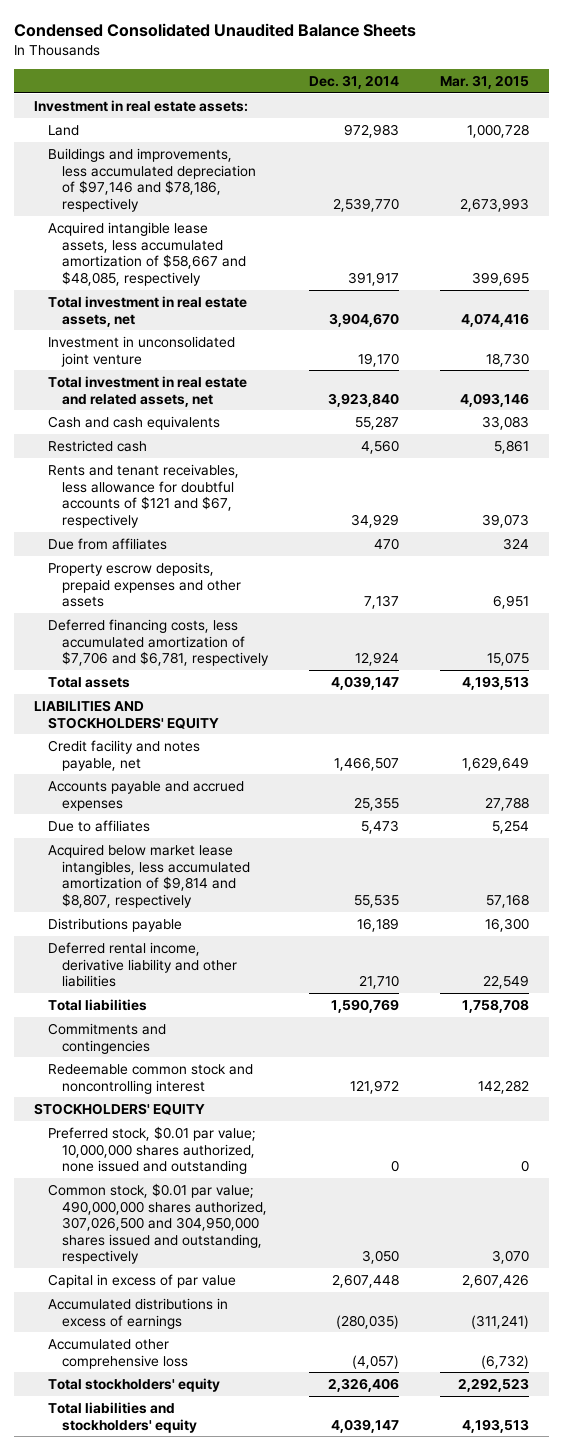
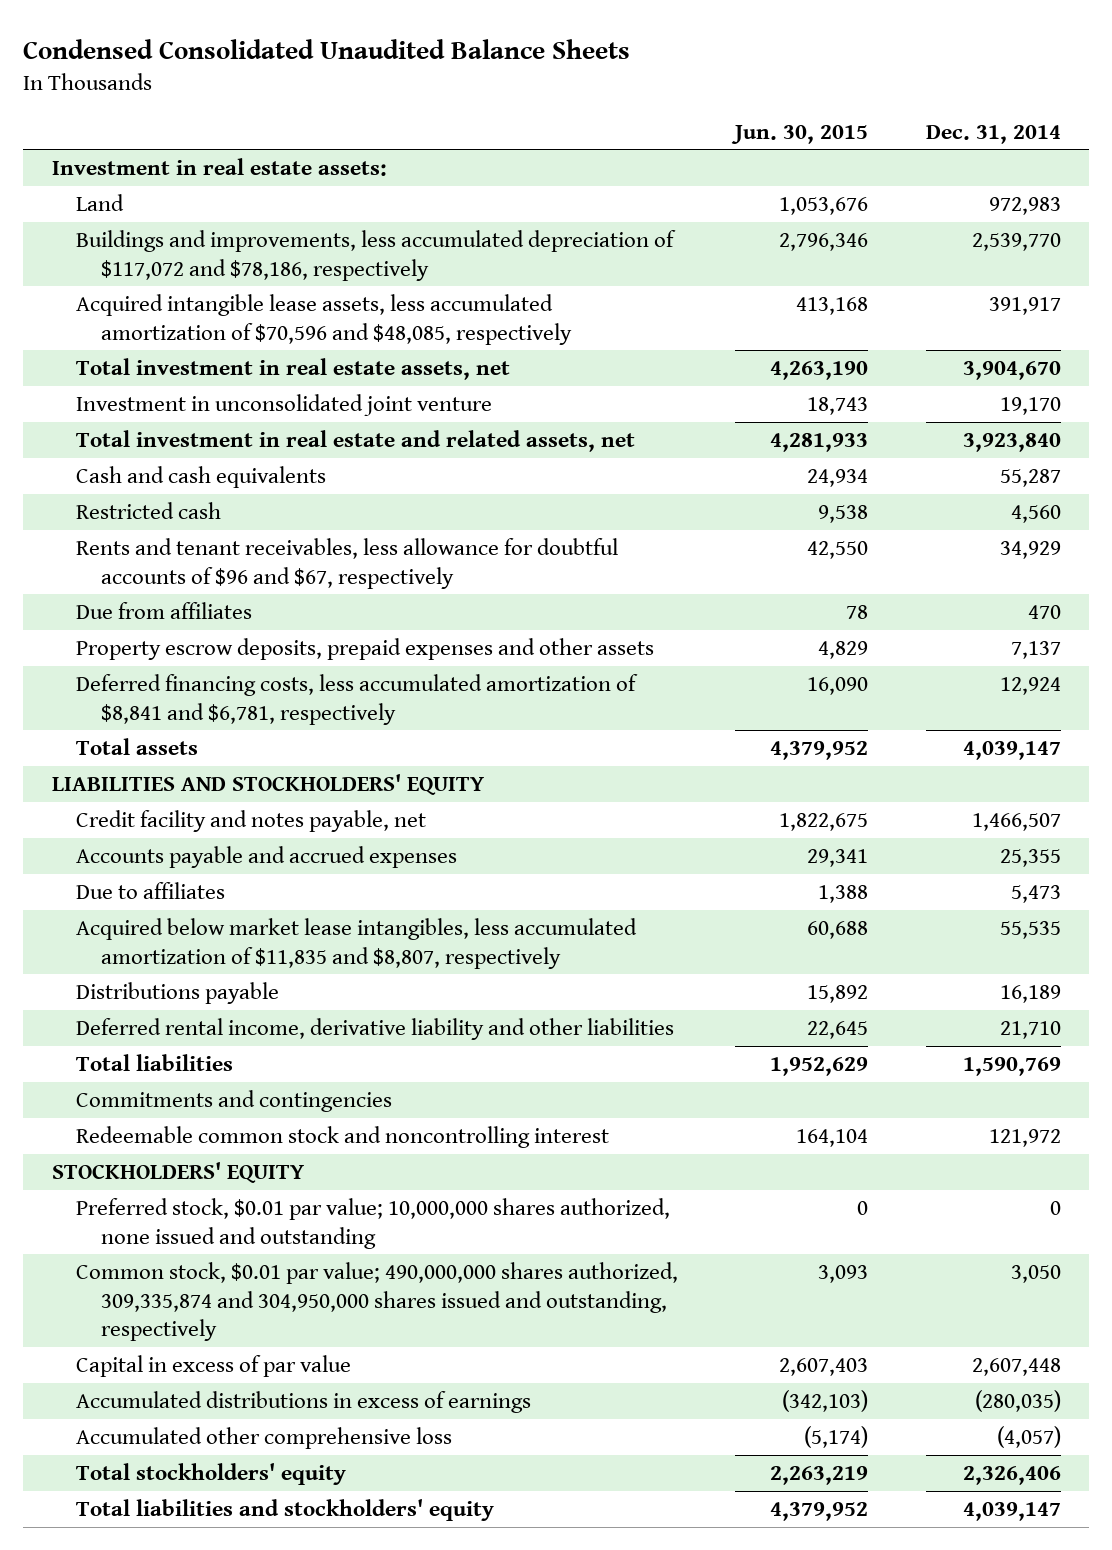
- | Dec. 31, 2014 | Mar. 31, 2015
+ | Jun. 30, 2015 | Dec. 31, 2014
- Buildings and improvements, less accumulated depreciation of $97,146 and $78,186, respectively | 2,539,770 | 2,673,993
- Acquired intangible lease assets, less accumulated amortization of $58,667 and $48,085, respectively | 391,917 | 399,695
+ Buildings and improvements, less accumulated depreciation of $117,072 and $78,186, respectively | 2,796,346 | 2,539,770
+ Acquired intangible lease assets, less accumulated amortization of $70,596 and $48,085, respectively | 413,168 | 391,917
- Rents and tenant receivables, less allowance for doubtful accounts of $121 and $67, respectively | 34,929 | 39,073
+ Rents and tenant receivables, less allowance for doubtful accounts of $96 and $67, respectively | 42,550 | 34,929
- Deferred financing costs, less accumulated amortization of $7,706 and $6,781, respectively | 12,924 | 15,075
+ Deferred financing costs, less accumulated amortization of $8,841 and $6,781, respectively | 16,090 | 12,924
- Acquired below market lease intangibles, less accumulated amortization of $9,814 and $8,807, respectively | 55,535 | 57,168
+ Acquired below market lease intangibles, less accumulated amortization of $11,835 and $8,807, respectively | 60,688 | 55,535
- Common stock, $0.01 par value; 490,000,000 shares authorized, 307,026,500 and 304,950,000 shares issued and outstanding, respectively | 3,050 | 3,070
+ Common stock, $0.01 par value; 490,000,000 shares authorized, 309,335,874 and 304,950,000 shares issued and outstanding, respectively | 3,093 | 3,050

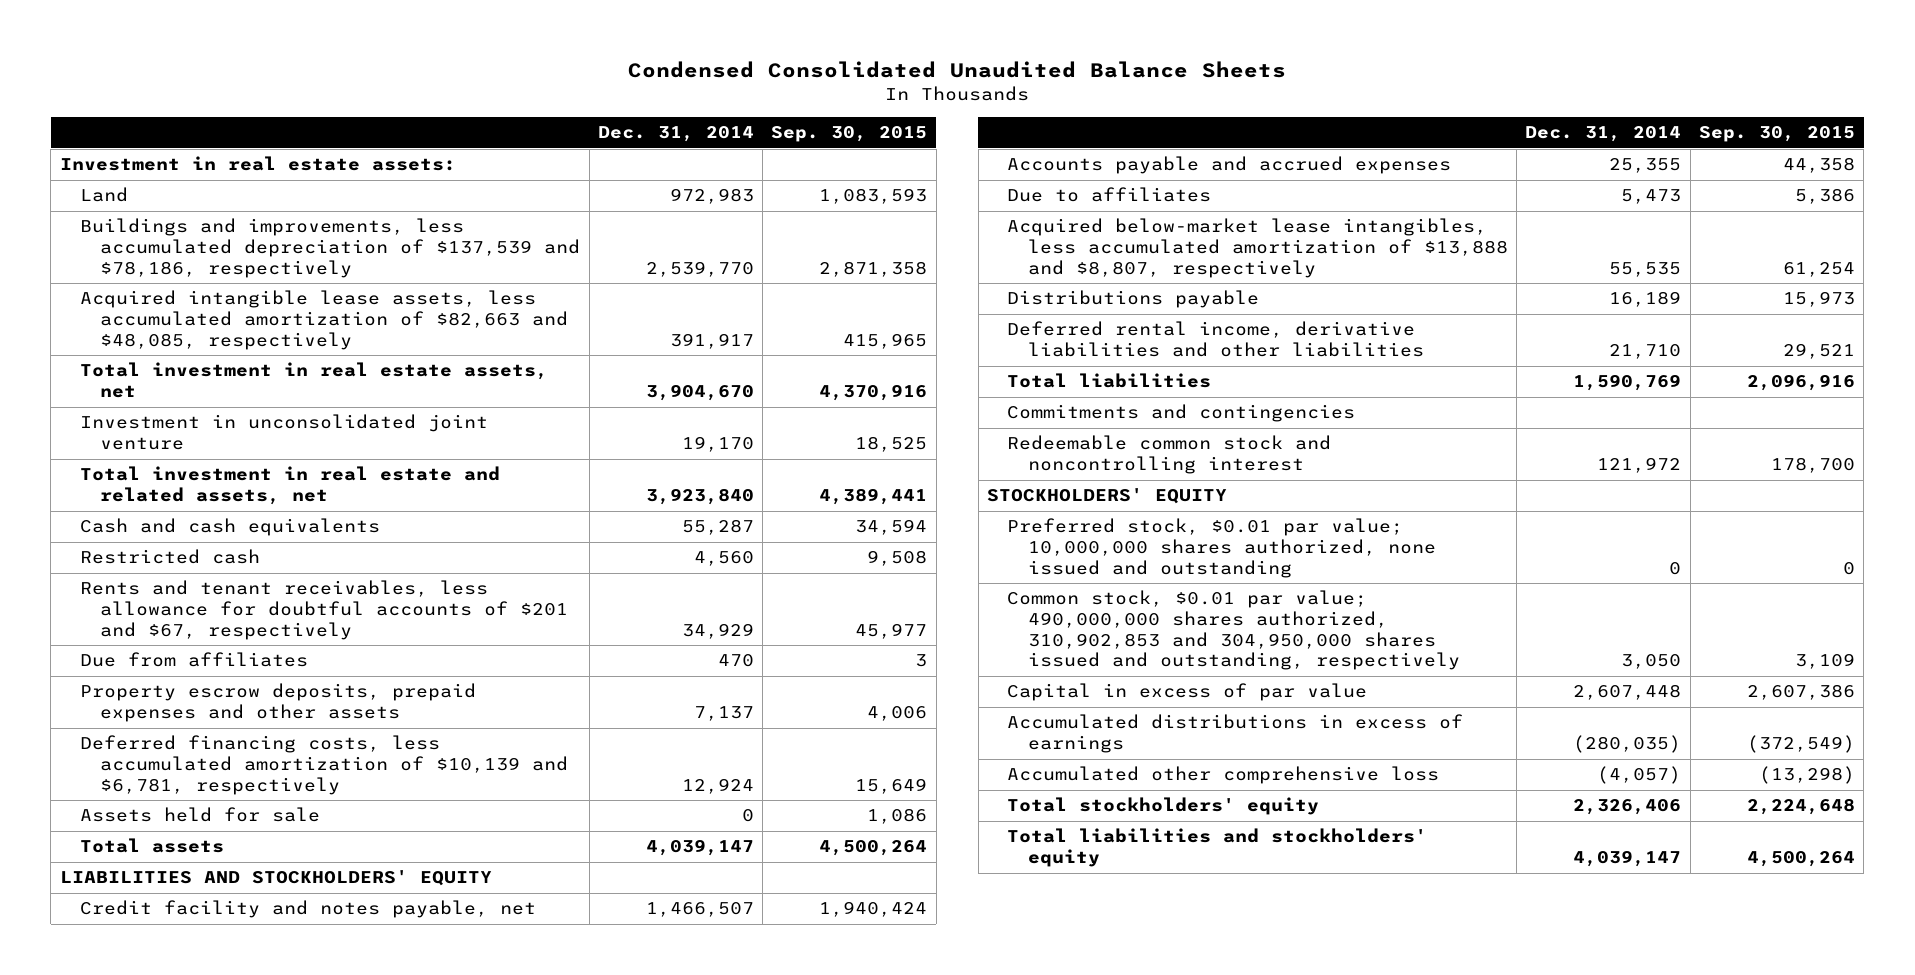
- | Jun. 30, 2015 | Dec. 31, 2014
+ | Dec. 31, 2014 | Sep. 30, 2015
- Buildings and improvements, less accumulated depreciation of $117,072 and $78,186, respectively | 2,796,346 | 2,539,770
- Acquired intangible lease assets, less accumulated amortization of $70,596 and $48,085, respectively | 413,168 | 391,917
+ Buildings and improvements, less accumulated depreciation of $137,539 and $78,186, respectively | 2,539,770 | 2,871,358
+ Acquired intangible lease assets, less accumulated amortization of $82,663 and $48,085, respectively | 391,917 | 415,965
- Rents and tenant receivables, less allowance for doubtful accounts of $96 and $67, respectively | 42,550 | 34,929
+ Rents and tenant receivables, less allowance for doubtful accounts of $201 and $67, respectively | 34,929 | 45,977
- Deferred financing costs, less accumulated amortization of $8,841 and $6,781, respectively | 16,090 | 12,924
+ Deferred financing costs, less accumulated amortization of $10,139 and $6,781, respectively | 12,924 | 15,649
+ Assets held for sale | 0 | 1,086
- Acquired below market lease intangibles, less accumulated amortization of $11,835 and $8,807, respectively | 60,688 | 55,535
+ Acquired below-market lease intangibles, less accumulated amortization of $13,888 and $8,807, respectively | 55,535 | 61,254
- Deferred rental income, derivative liability and other liabilities | 22,645 | 21,710
+ Deferred rental income, derivative liabilities and other liabilities | 21,710 | 29,521
- Common stock, $0.01 par value; 490,000,000 shares authorized, 309,335,874 and 304,950,000 shares issued and outstanding, respectively | 3,093 | 3,050
+ Common stock, $0.01 par value; 490,000,000 shares authorized, 310,902,853 and 304,950,000 shares issued and outstanding, respectively | 3,050 | 3,109

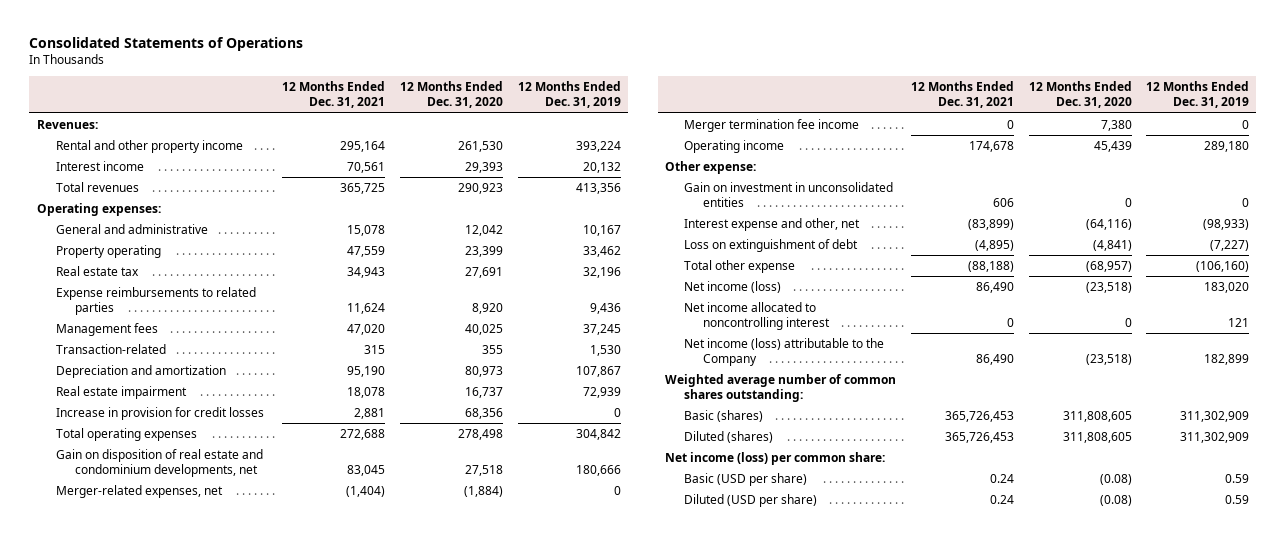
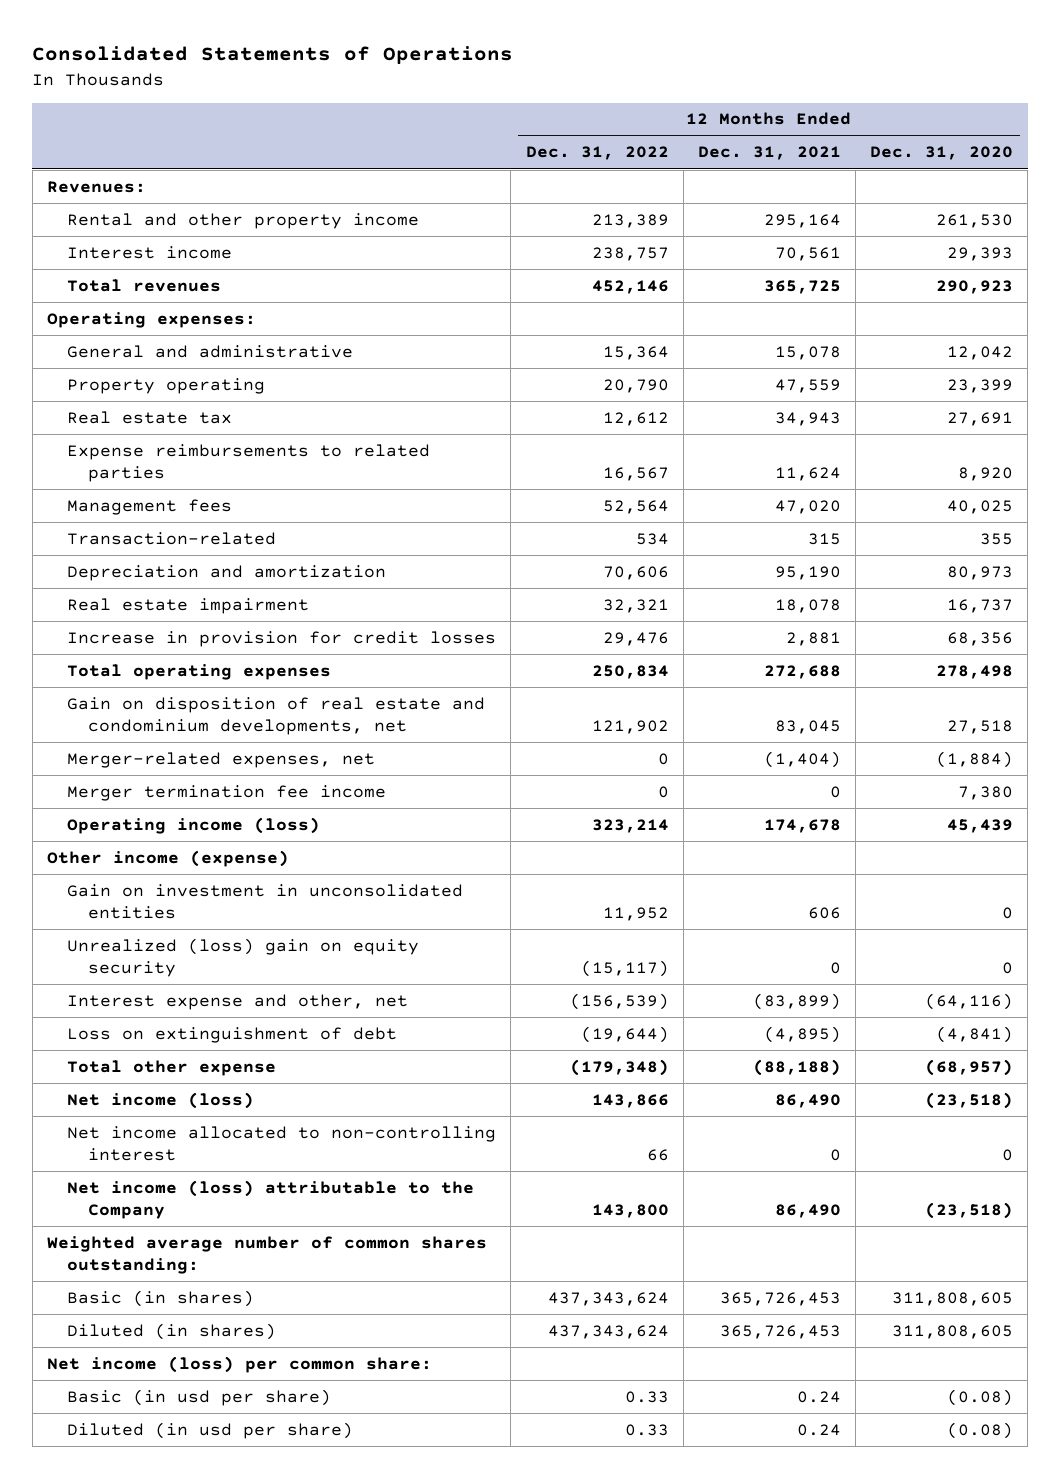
- | 12 Months Ended Dec. 31, 2021 | 12 Months Ended Dec. 31, 2020 | 12 Months Ended Dec. 31, 2019
+ | 12 Months Ended Dec. 31, 2022 | 12 Months Ended Dec. 31, 2021 | 12 Months Ended Dec. 31, 2020
- Operating income | 174,678 | 45,439 | 289,180
- Other expense:
+ Operating income (loss) | 323,214 | 174,678 | 45,439
+ Other income (expense)
+ Unrealized (loss) gain on equity security | (15,117) | 0 | 0
- Net income allocated to noncontrolling interest | 0 | 0 | 121
+ Net income allocated to non-controlling interest | 66 | 0 | 0
- Basic (shares) | 365,726,453 | 311,808,605 | 311,302,909
- Diluted (shares) | 365,726,453 | 311,808,605 | 311,302,909
+ Basic (in shares) | 437,343,624 | 365,726,453 | 311,808,605
+ Diluted (in shares) | 437,343,624 | 365,726,453 | 311,808,605
- Basic (USD per share) | 0.24 | (0.08) | 0.59
- Diluted (USD per share) | 0.24 | (0.08) | 0.59
+ Basic (in usd per share) | 0.33 | 0.24 | (0.08)
+ Diluted (in usd per share) | 0.33 | 0.24 | (0.08)

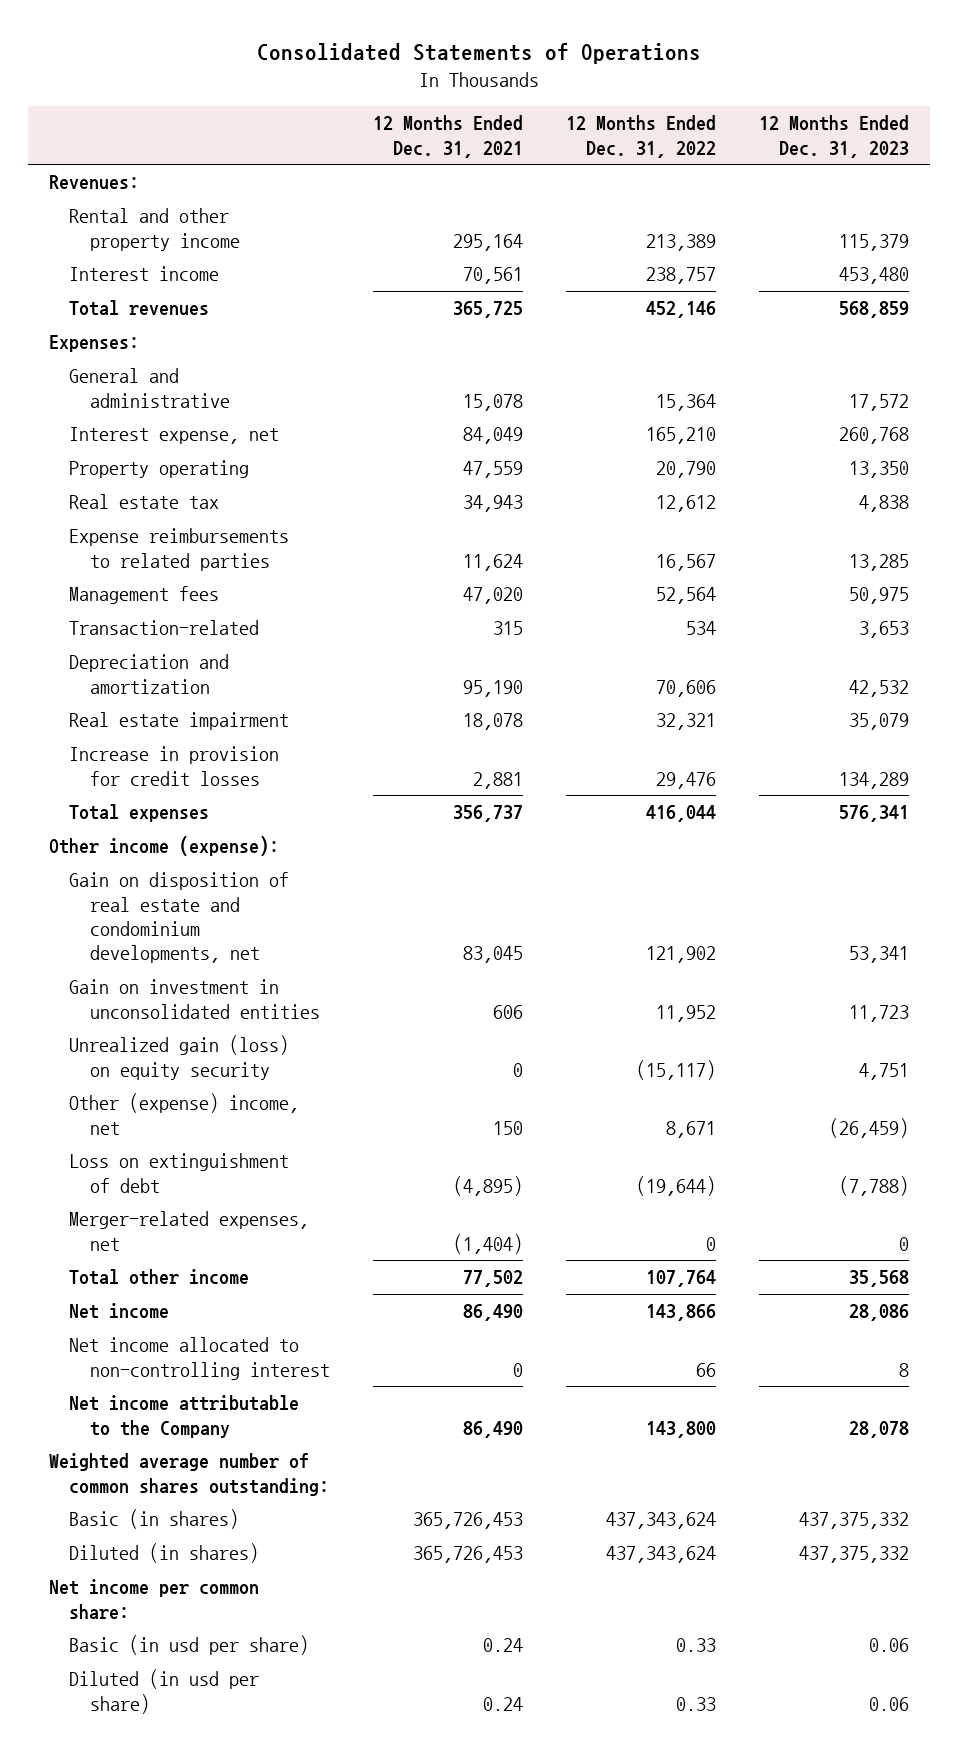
- | 12 Months Ended Dec. 31, 2022 | 12 Months Ended Dec. 31, 2021 | 12 Months Ended Dec. 31, 2020
+ | 12 Months Ended Dec. 31, 2021 | 12 Months Ended Dec. 31, 2022 | 12 Months Ended Dec. 31, 2023
- Operating expenses:
+ Expenses:
+ Interest expense, net | 84,049 | 165,210 | 260,768
- Total operating expenses | 250,834 | 272,688 | 278,498
+ Total expenses | 356,737 | 416,044 | 576,341
+ Other income (expense):
- Merger termination fee income | 0 | 0 | 7,380
- Operating income (loss) | 323,214 | 174,678 | 45,439
- Other income (expense)
- Unrealized (loss) gain on equity security | (15,117) | 0 | 0
- Interest expense and other, net | (156,539) | (83,899) | (64,116)
+ Unrealized gain (loss) on equity security | 0 | (15,117) | 4,751
+ Other (expense) income, net | 150 | 8,671 | (26,459)
- Total other expense | (179,348) | (88,188) | (68,957)
- Net income (loss) | 143,866 | 86,490 | (23,518)
moved down: Merger-related expenses, net | (1,404) | 0 | 0
+ Total other income | 77,502 | 107,764 | 35,568
+ Net income | 86,490 | 143,866 | 28,086
- Net income (loss) attributable to the Company | 143,800 | 86,490 | (23,518)
+ Net income attributable to the Company | 86,490 | 143,800 | 28,078
- Net income (loss) per common share:
+ Net income per common share:

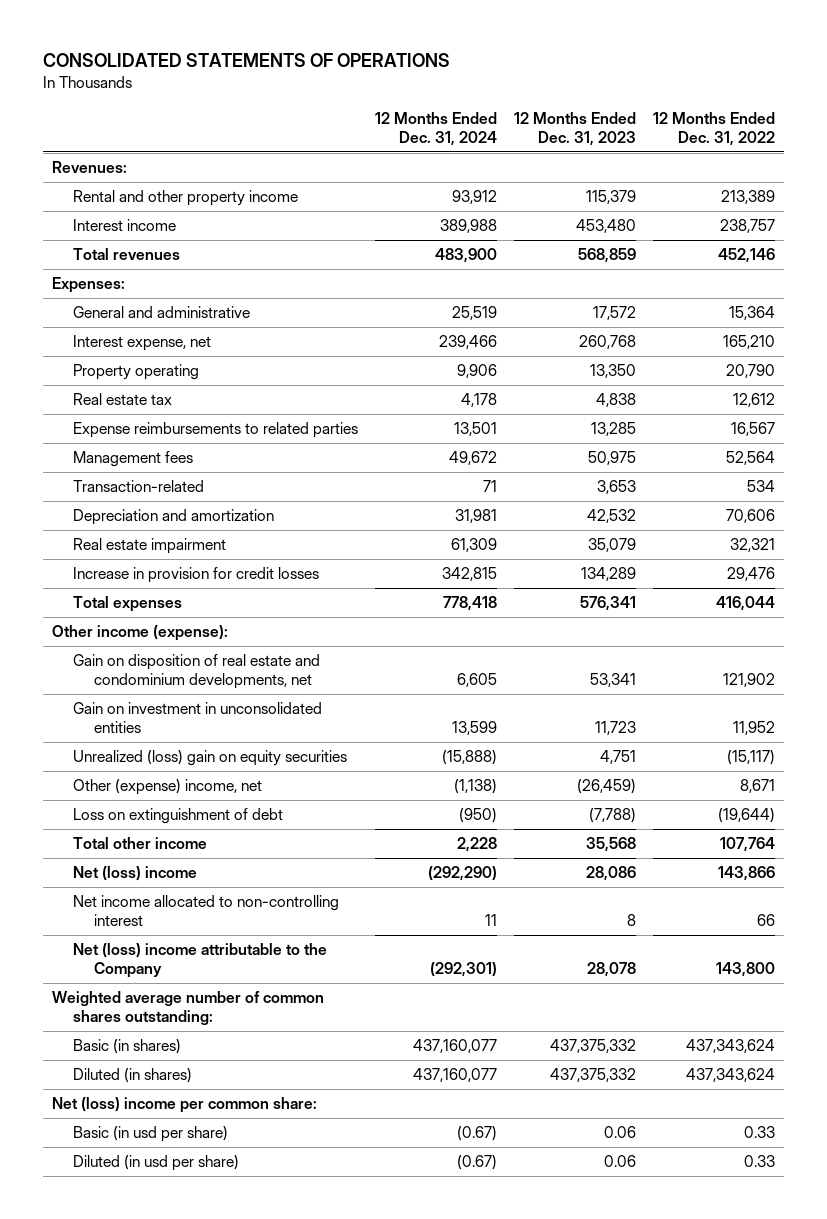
- Consolidated Statements of Operations
+ CONSOLIDATED STATEMENTS OF OPERATIONS
- | 12 Months Ended Dec. 31, 2021 | 12 Months Ended Dec. 31, 2022 | 12 Months Ended Dec. 31, 2023
+ | 12 Months Ended Dec. 31, 2024 | 12 Months Ended Dec. 31, 2023 | 12 Months Ended Dec. 31, 2022
- Unrealized gain (loss) on equity security | 0 | (15,117) | 4,751
+ Unrealized (loss) gain on equity securities | (15,888) | 4,751 | (15,117)
- Merger-related expenses, net | (1,404) | 0 | 0
- Net income | 86,490 | 143,866 | 28,086
+ Net (loss) income | (292,290) | 28,086 | 143,866
- Net income attributable to the Company | 86,490 | 143,800 | 28,078
+ Net (loss) income attributable to the Company | (292,301) | 28,078 | 143,800
- Net income per common share:
+ Net (loss) income per common share:

